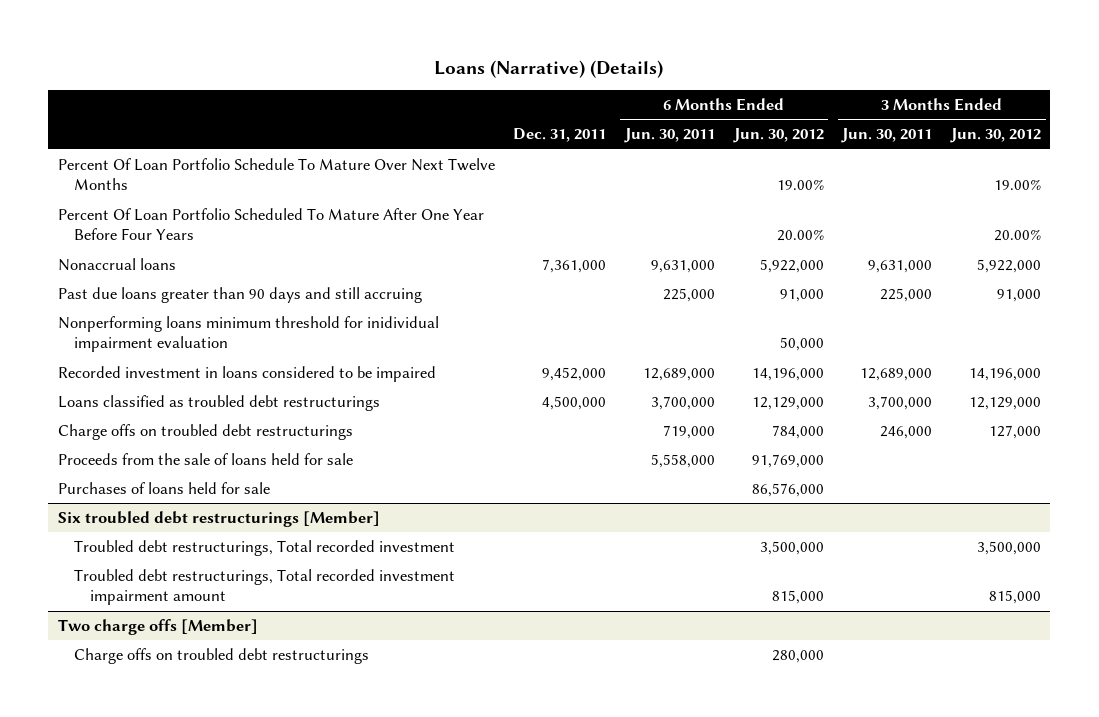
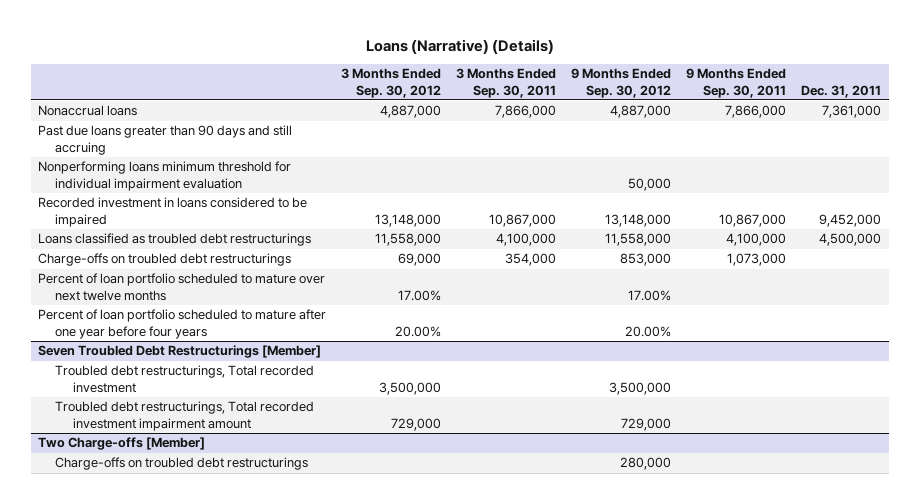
- | Dec. 31, 2011 | 6 Months Ended Jun. 30, 2011 | 6 Months Ended Jun. 30, 2012 | 3 Months Ended Jun. 30, 2011 | 3 Months Ended Jun. 30, 2012
+ | 3 Months Ended Sep. 30, 2012 | 3 Months Ended Sep. 30, 2011 | 9 Months Ended Sep. 30, 2012 | 9 Months Ended Sep. 30, 2011 | Dec. 31, 2011
- Percent Of Loan Portfolio Schedule To Mature Over Next Twelve Months | | | 19.00% | | 19.00%
- Percent Of Loan Portfolio Scheduled To Mature After One Year Before Four Years | | | 20.00% | | 20.00%
- Nonperforming loans minimum threshold for inidividual impairment evaluation | | | 50,000 | |
+ Nonperforming loans minimum threshold for individual impairment evaluation | | | 50,000 | |
- Charge offs on troubled debt restructurings | | 719,000 | 784,000 | 246,000 | 127,000
- Proceeds from the sale of loans held for sale | | 5,558,000 | 91,769,000 | |
- Purchases of loans held for sale | | | 86,576,000 | |
- Six troubled debt restructurings [Member]
+ Charge-offs on troubled debt restructurings | 69,000 | 354,000 | 853,000 | 1,073,000 |
+ Percent of loan portfolio scheduled to mature over next twelve months | 17.00% | | 17.00% | |
+ Percent of loan portfolio scheduled to mature after one year before four years | 20.00% | | 20.00% | |
+ Seven Troubled Debt Restructurings [Member]
- Two charge offs [Member]
- Charge offs on troubled debt restructurings | | | 280,000 | |
+ Two Charge-offs [Member]
+ Charge-offs on troubled debt restructurings | | | 280,000 | |

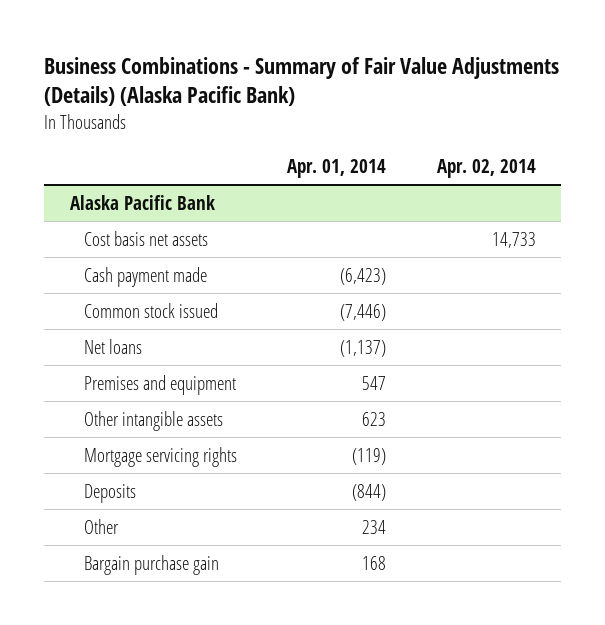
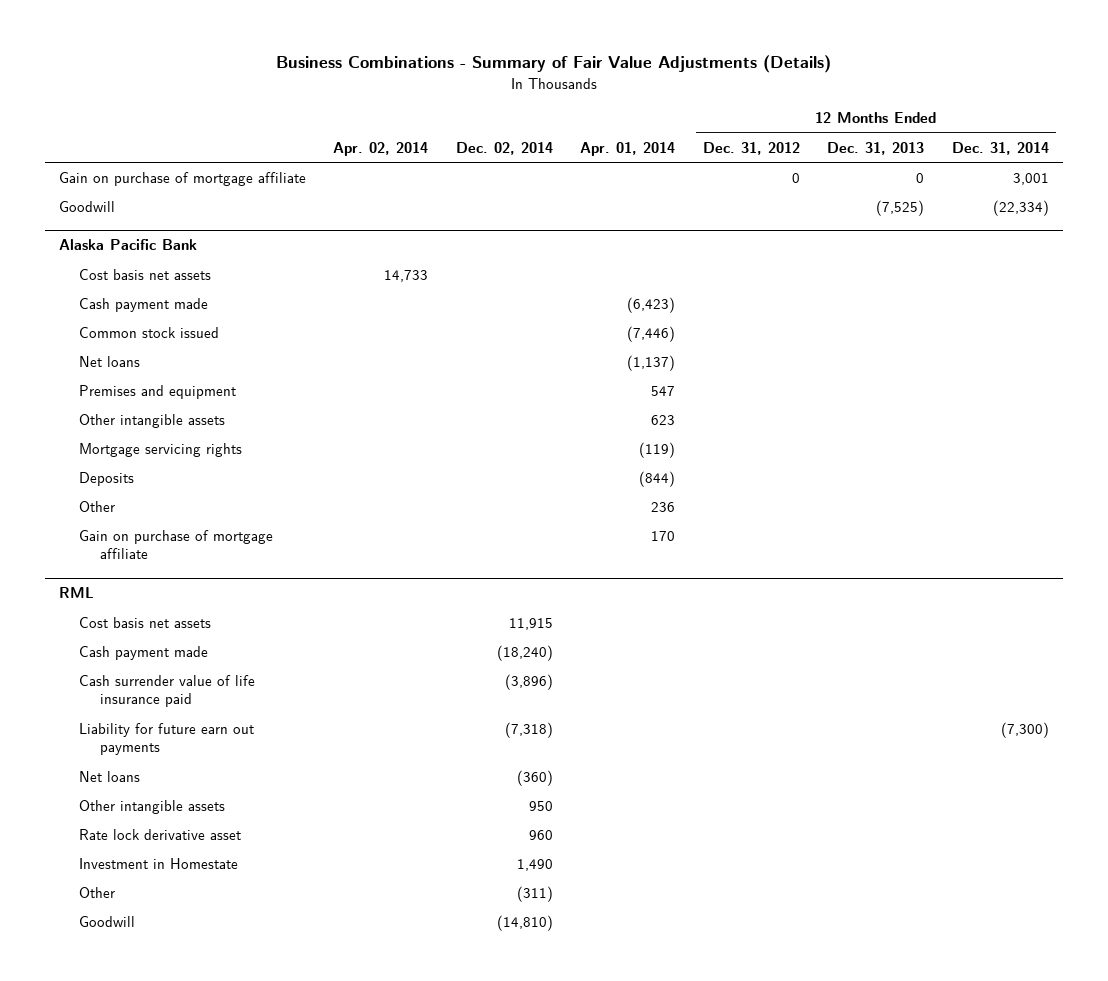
- Business Combinations - Summary of Fair Value Adjustments (Details) (Alaska Pacific Bank)
+ Business Combinations - Summary of Fair Value Adjustments (Details)
- | Apr. 01, 2014 | Apr. 02, 2014
+ | Apr. 02, 2014 | Dec. 02, 2014 | Apr. 01, 2014 | 12 Months Ended Dec. 31, 2012 | 12 Months Ended Dec. 31, 2013 | 12 Months Ended Dec. 31, 2014
+ Gain on purchase of mortgage affiliate | | | | 0 | 0 | 3,001
+ Goodwill | | | | | (7,525) | (22,334)
@ Alaska Pacific Bank
- Other | 234 |
- Bargain purchase gain | 168 |
+ Other | | | 236 | | |
+ Gain on purchase of mortgage affiliate | | | 170 | | |
+ RML
+ Cost basis net assets | | 11,915 | | | |
+ Cash payment made | | (18,240) | | | |
+ Cash surrender value of life insurance paid | | (3,896) | | | |
+ Liability for future earn out payments | | (7,318) | | | | (7,300)
+ Net loans | | (360) | | | |
+ Other intangible assets | | 950 | | | |
+ Rate lock derivative asset | | 960 | | | |
+ Investment in Homestate | | 1,490 | | | |
+ Other | | (311) | | | |
+ Goodwill | | (14,810) | | | |

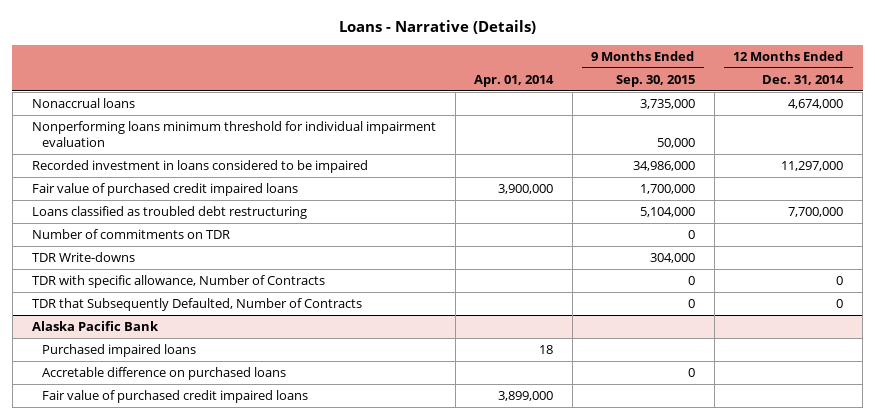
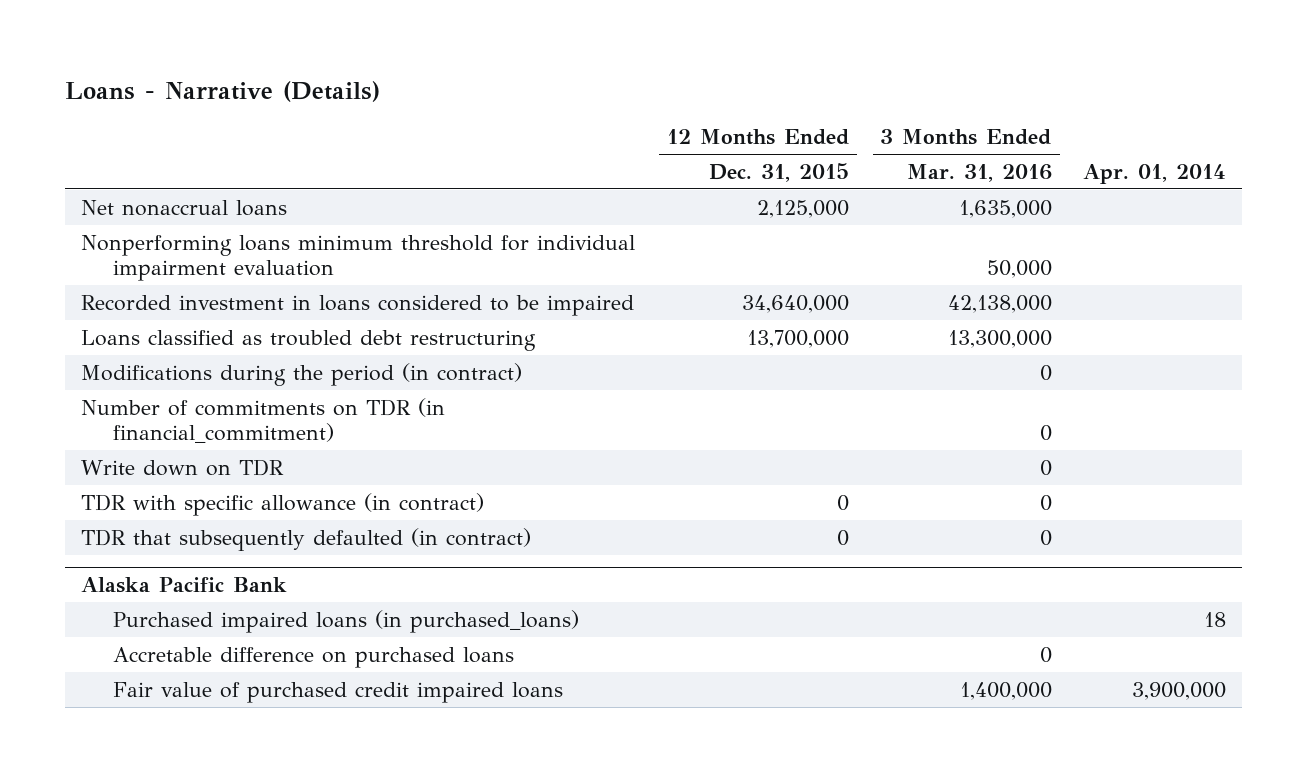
- | Apr. 01, 2014 | 9 Months Ended Sep. 30, 2015 | 12 Months Ended Dec. 31, 2014
+ | 12 Months Ended Dec. 31, 2015 | 3 Months Ended Mar. 31, 2016 | Apr. 01, 2014
- Nonaccrual loans | | 3,735,000 | 4,674,000
+ Net nonaccrual loans | 2,125,000 | 1,635,000 |
- Fair value of purchased credit impaired loans | 3,900,000 | 1,700,000 |
- Number of commitments on TDR | | 0 |
- TDR Write-downs | | 304,000 |
- TDR with specific allowance, Number of Contracts | | 0 | 0
- TDR that Subsequently Defaulted, Number of Contracts | | 0 | 0
+ Modifications during the period (in contract) | | 0 |
+ Number of commitments on TDR (in financial_commitment) | | 0 |
+ Write down on TDR | | 0 |
+ TDR with specific allowance (in contract) | 0 | 0 |
+ TDR that subsequently defaulted (in contract) | 0 | 0 |
@ Alaska Pacific Bank
- Purchased impaired loans | 18 | |
+ Purchased impaired loans (in purchased_loans) | | | 18
- Fair value of purchased credit impaired loans | 3,899,000 | |
+ Fair value of purchased credit impaired loans | | 1,400,000 | 3,900,000

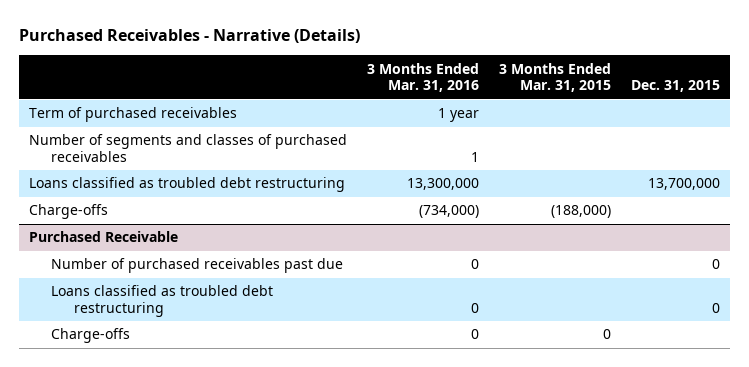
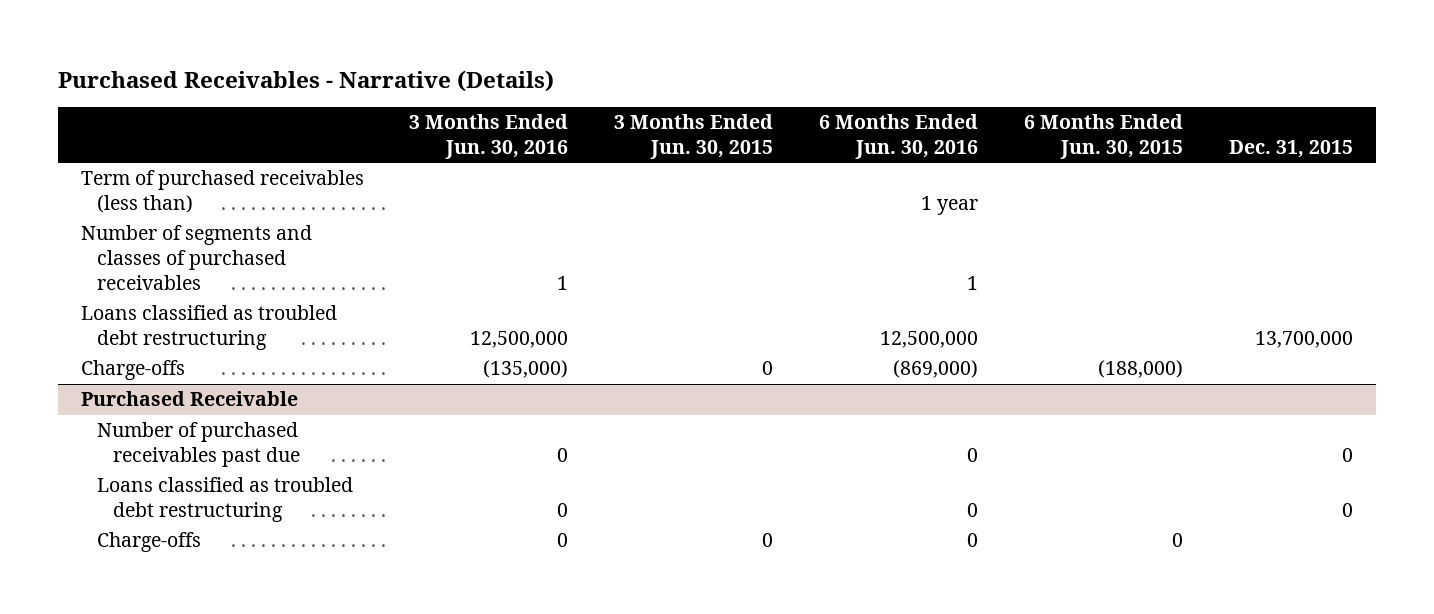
- | 3 Months Ended Mar. 31, 2016 | 3 Months Ended Mar. 31, 2015 | Dec. 31, 2015
+ | 3 Months Ended Jun. 30, 2016 | 3 Months Ended Jun. 30, 2015 | 6 Months Ended Jun. 30, 2016 | 6 Months Ended Jun. 30, 2015 | Dec. 31, 2015
- Term of purchased receivables | 1 year | |
+ Term of purchased receivables (less than) | | | 1 year | |

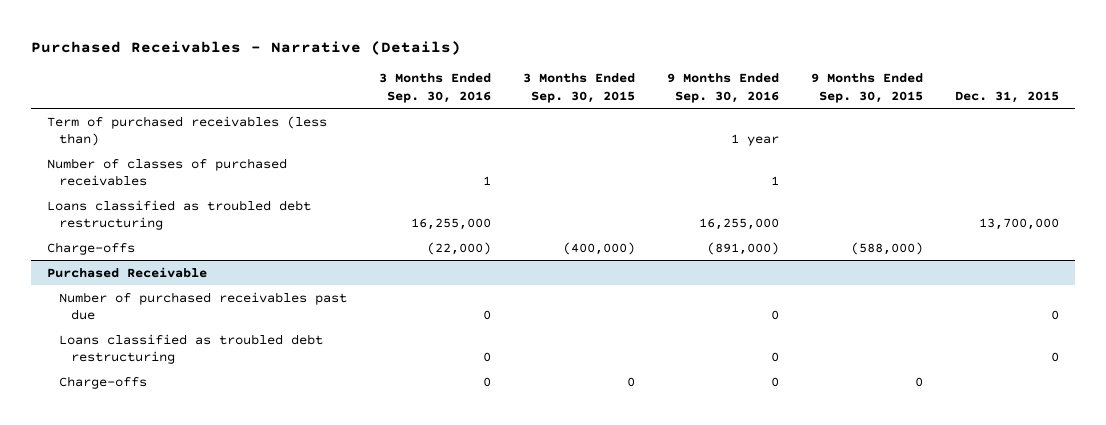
- | 3 Months Ended Jun. 30, 2016 | 3 Months Ended Jun. 30, 2015 | 6 Months Ended Jun. 30, 2016 | 6 Months Ended Jun. 30, 2015 | Dec. 31, 2015
+ | 3 Months Ended Sep. 30, 2016 | 3 Months Ended Sep. 30, 2015 | 9 Months Ended Sep. 30, 2016 | 9 Months Ended Sep. 30, 2015 | Dec. 31, 2015
- Number of segments and classes of purchased receivables | 1 | | 1 | |
+ Number of classes of purchased receivables | 1 | | 1 | |

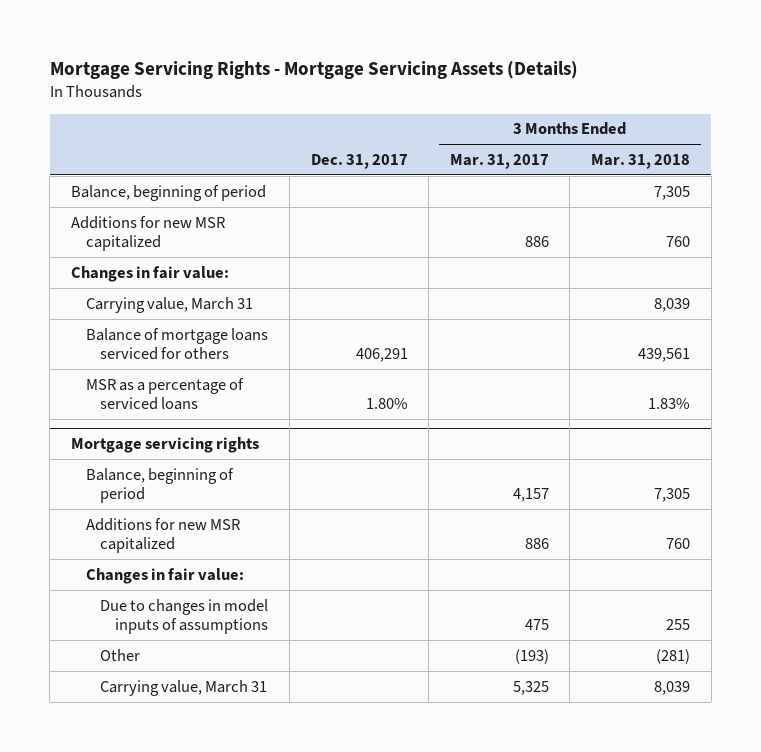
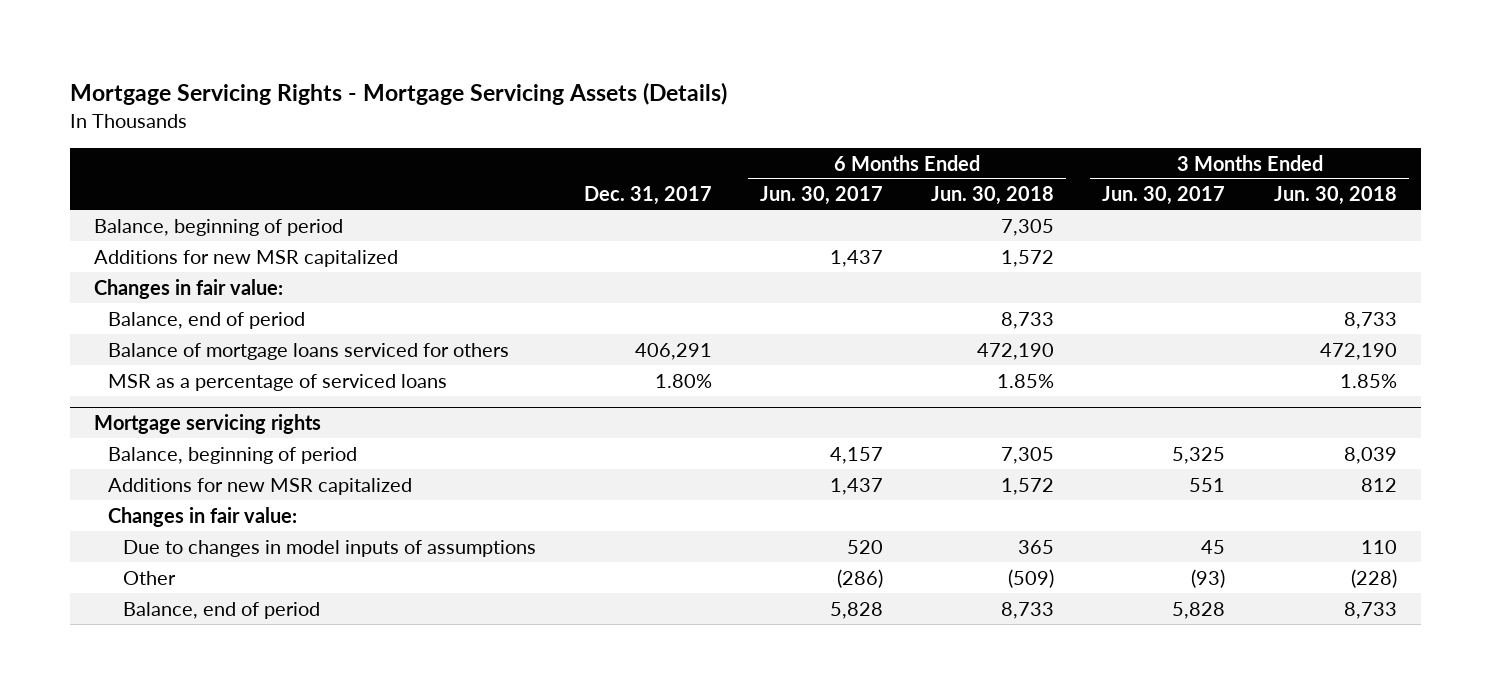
- | Dec. 31, 2017 | 3 Months Ended Mar. 31, 2017 | 3 Months Ended Mar. 31, 2018
+ | Dec. 31, 2017 | 6 Months Ended Jun. 30, 2017 | 6 Months Ended Jun. 30, 2018 | 3 Months Ended Jun. 30, 2017 | 3 Months Ended Jun. 30, 2018
- Carrying value, March 31 | | | 8,039
+ Balance, end of period | | | 8,733 | | 8,733
@ Mortgage servicing rights
- Carrying value, March 31 | | 5,325 | 8,039
+ Balance, end of period | | 5,828 | 8,733 | 5,828 | 8,733

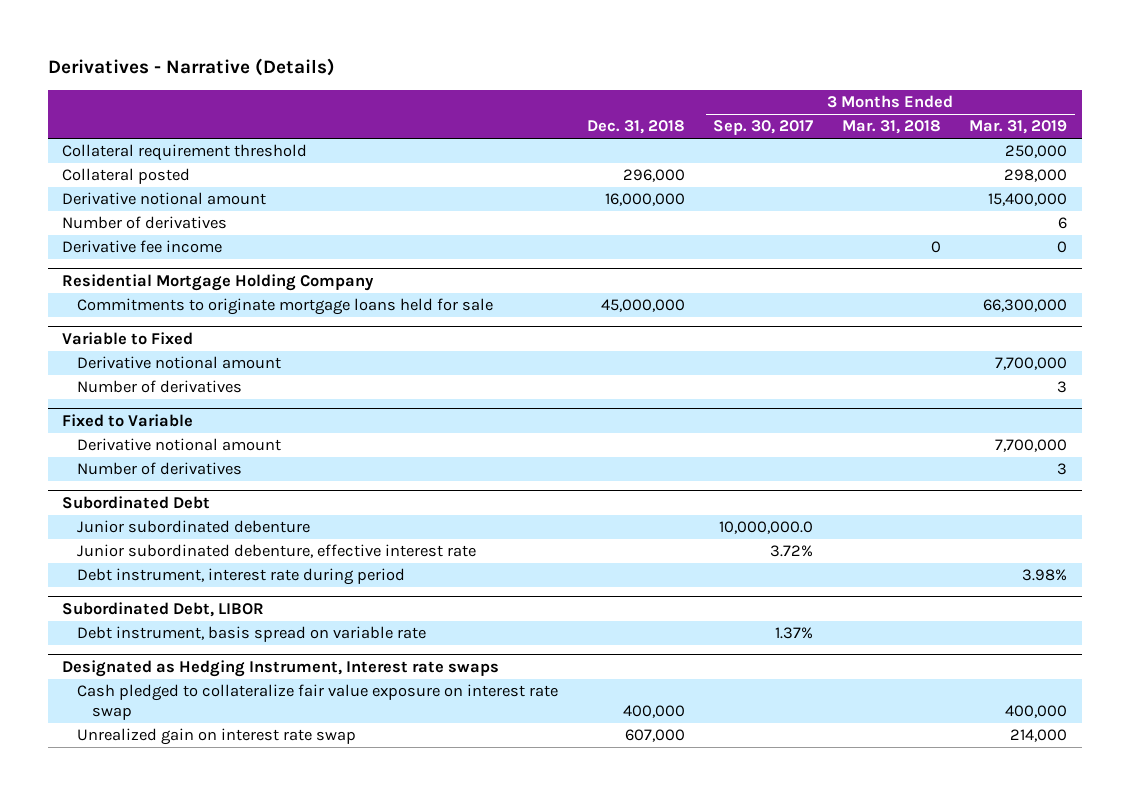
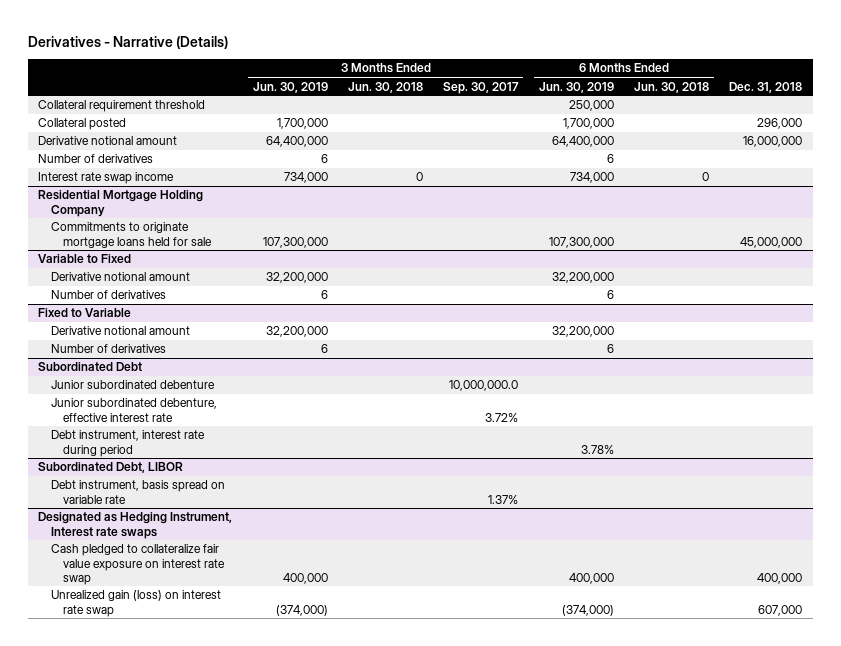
- | Dec. 31, 2018 | 3 Months Ended Sep. 30, 2017 | 3 Months Ended Mar. 31, 2018 | 3 Months Ended Mar. 31, 2019
+ | 3 Months Ended Jun. 30, 2019 | 3 Months Ended Jun. 30, 2018 | 3 Months Ended Sep. 30, 2017 | 6 Months Ended Jun. 30, 2019 | 6 Months Ended Jun. 30, 2018 | Dec. 31, 2018
- Derivative fee income | | | 0 | 0
+ Interest rate swap income | 734,000 | 0 | | 734,000 | 0 |
@ Designated as Hedging Instrument, Interest rate swaps
- Unrealized gain on interest rate swap | 607,000 | | | 214,000
+ Unrealized gain (loss) on interest rate swap | (374,000) | | | (374,000) | | 607,000

